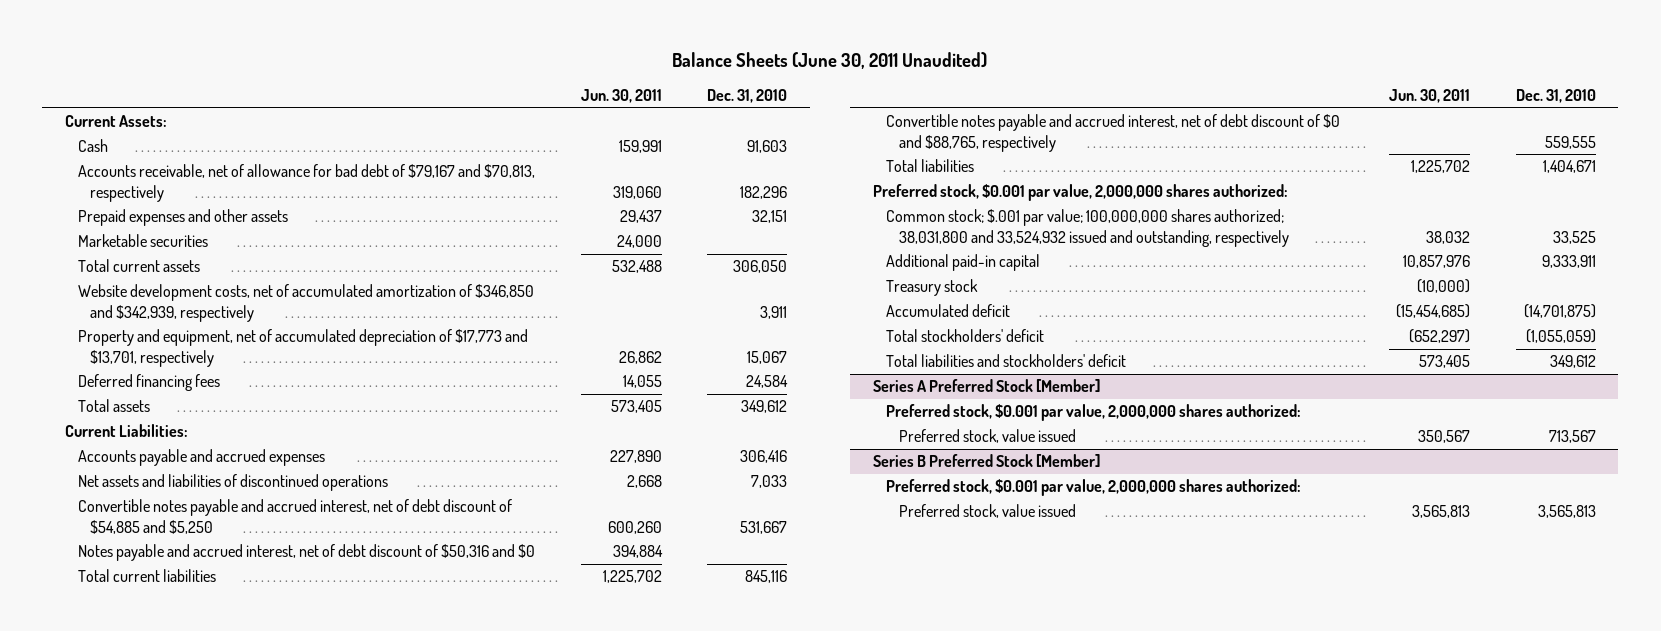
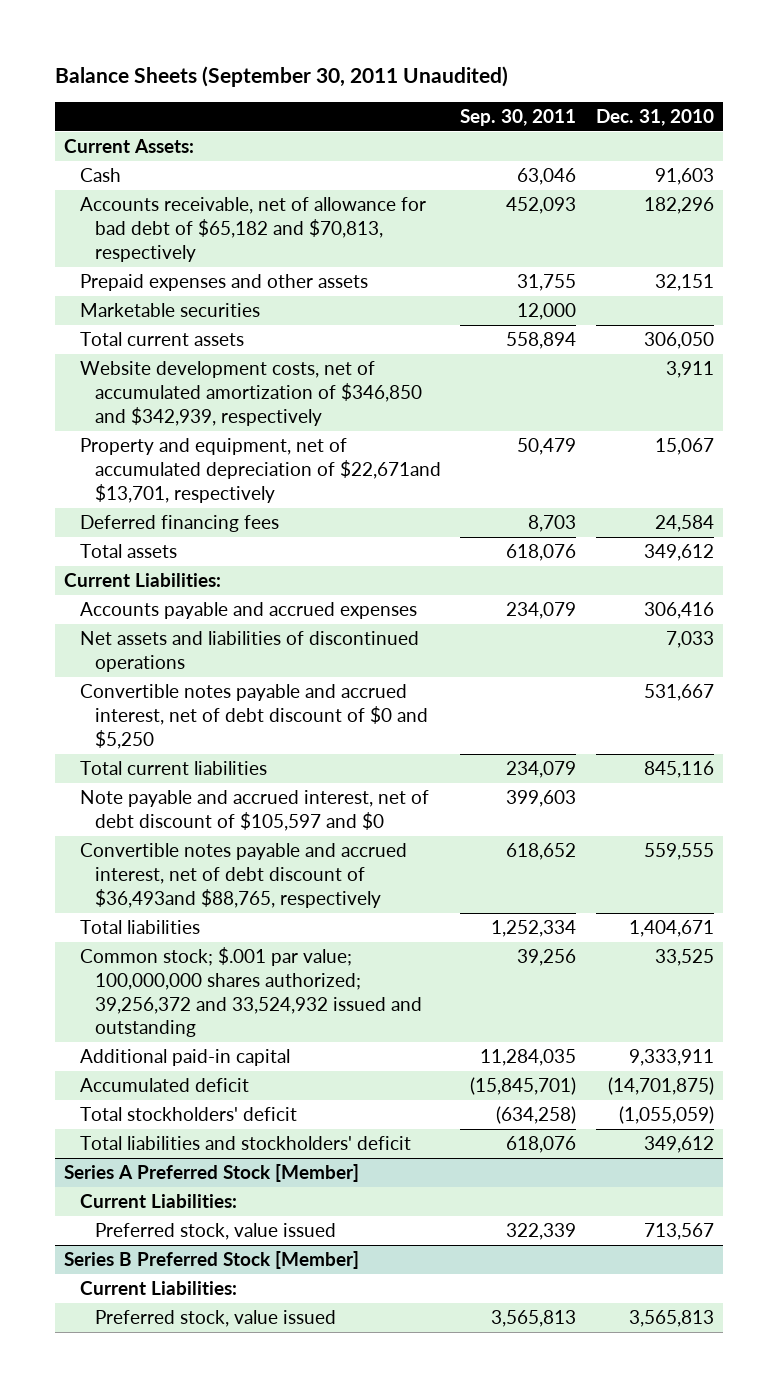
- Balance Sheets (June 30, 2011 Unaudited)
+ Balance Sheets (September 30, 2011 Unaudited)
- | Jun. 30, 2011 | Dec. 31, 2010
+ | Sep. 30, 2011 | Dec. 31, 2010
- Accounts receivable, net of allowance for bad debt of $79,167 and $70,813, respectively | 319,060 | 182,296
+ Accounts receivable, net of allowance for bad debt of $65,182 and $70,813, respectively | 452,093 | 182,296
- Property and equipment, net of accumulated depreciation of $17,773 and $13,701, respectively | 26,862 | 15,067
+ Property and equipment, net of accumulated depreciation of $22,671and $13,701, respectively | 50,479 | 15,067
- Convertible notes payable and accrued interest, net of debt discount of $54,885 and $5,250 | 600,260 | 531,667
- Notes payable and accrued interest, net of debt discount of $50,316 and $0 | 394,884 |
+ Convertible notes payable and accrued interest, net of debt discount of $0 and $5,250 | | 531,667
- Convertible notes payable and accrued interest, net of debt discount of $0 and $88,765, respectively | | 559,555
+ Note payable and accrued interest, net of debt discount of $105,597 and $0 | 399,603 |
+ Convertible notes payable and accrued interest, net of debt discount of $36,493and $88,765, respectively | 618,652 | 559,555
- Preferred stock, $0.001 par value, 2,000,000 shares authorized:
- Common stock; $.001 par value; 100,000,000 shares authorized; 38,031,800 and 33,524,932 issued and outstanding, respectively | 38,032 | 33,525
+ Common stock; $.001 par value; 100,000,000 shares authorized; 39,256,372 and 33,524,932 issued and outstanding | 39,256 | 33,525
- Treasury stock | (10,000) |
@ Series A Preferred Stock [Member]
- Preferred stock, $0.001 par value, 2,000,000 shares authorized:
+ Current Liabilities:
@ Series B Preferred Stock [Member]
- Preferred stock, $0.001 par value, 2,000,000 shares authorized:
+ Current Liabilities:

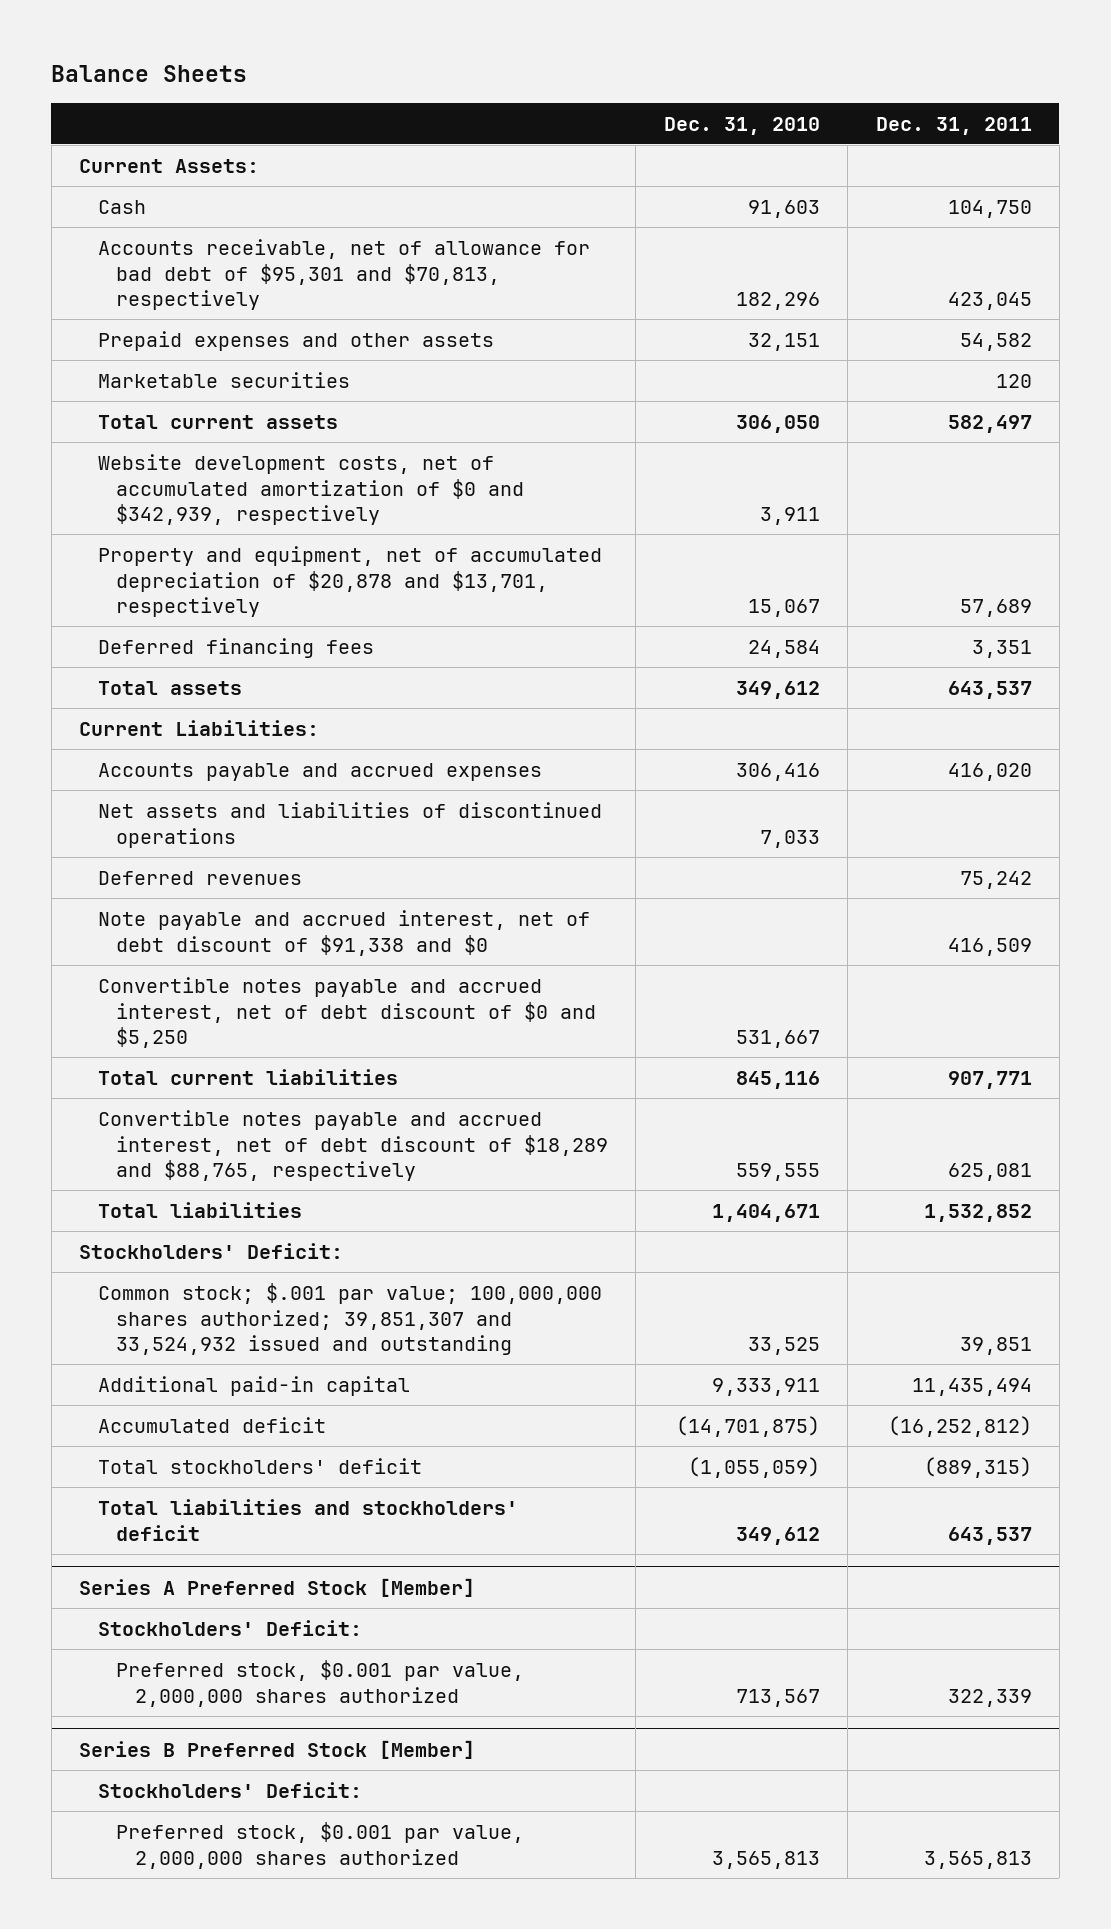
- Balance Sheets (September 30, 2011 Unaudited)
+ Balance Sheets
- | Sep. 30, 2011 | Dec. 31, 2010
+ | Dec. 31, 2010 | Dec. 31, 2011
- Accounts receivable, net of allowance for bad debt of $65,182 and $70,813, respectively | 452,093 | 182,296
+ Accounts receivable, net of allowance for bad debt of $95,301 and $70,813, respectively | 182,296 | 423,045
- Website development costs, net of accumulated amortization of $346,850 and $342,939, respectively | | 3,911
- Property and equipment, net of accumulated depreciation of $22,671and $13,701, respectively | 50,479 | 15,067
+ Website development costs, net of accumulated amortization of $0 and $342,939, respectively | 3,911 |
+ Property and equipment, net of accumulated depreciation of $20,878 and $13,701, respectively | 15,067 | 57,689
+ Deferred revenues | | 75,242
+ Note payable and accrued interest, net of debt discount of $91,338 and $0 | | 416,509
- Note payable and accrued interest, net of debt discount of $105,597 and $0 | 399,603 |
- Convertible notes payable and accrued interest, net of debt discount of $36,493and $88,765, respectively | 618,652 | 559,555
+ Convertible notes payable and accrued interest, net of debt discount of $18,289 and $88,765, respectively | 559,555 | 625,081
- Common stock; $.001 par value; 100,000,000 shares authorized; 39,256,372 and 33,524,932 issued and outstanding | 39,256 | 33,525
+ Stockholders' Deficit:
+ Common stock; $.001 par value; 100,000,000 shares authorized; 39,851,307 and 33,524,932 issued and outstanding | 33,525 | 39,851
@ Series A Preferred Stock [Member]
- Current Liabilities:
- Preferred stock, value issued | 322,339 | 713,567
+ Stockholders' Deficit:
+ Preferred stock, $0.001 par value, 2,000,000 shares authorized | 713,567 | 322,339
@ Series B Preferred Stock [Member]
- Current Liabilities:
- Preferred stock, value issued | 3,565,813 | 3,565,813
+ Stockholders' Deficit:
+ Preferred stock, $0.001 par value, 2,000,000 shares authorized | 3,565,813 | 3,565,813

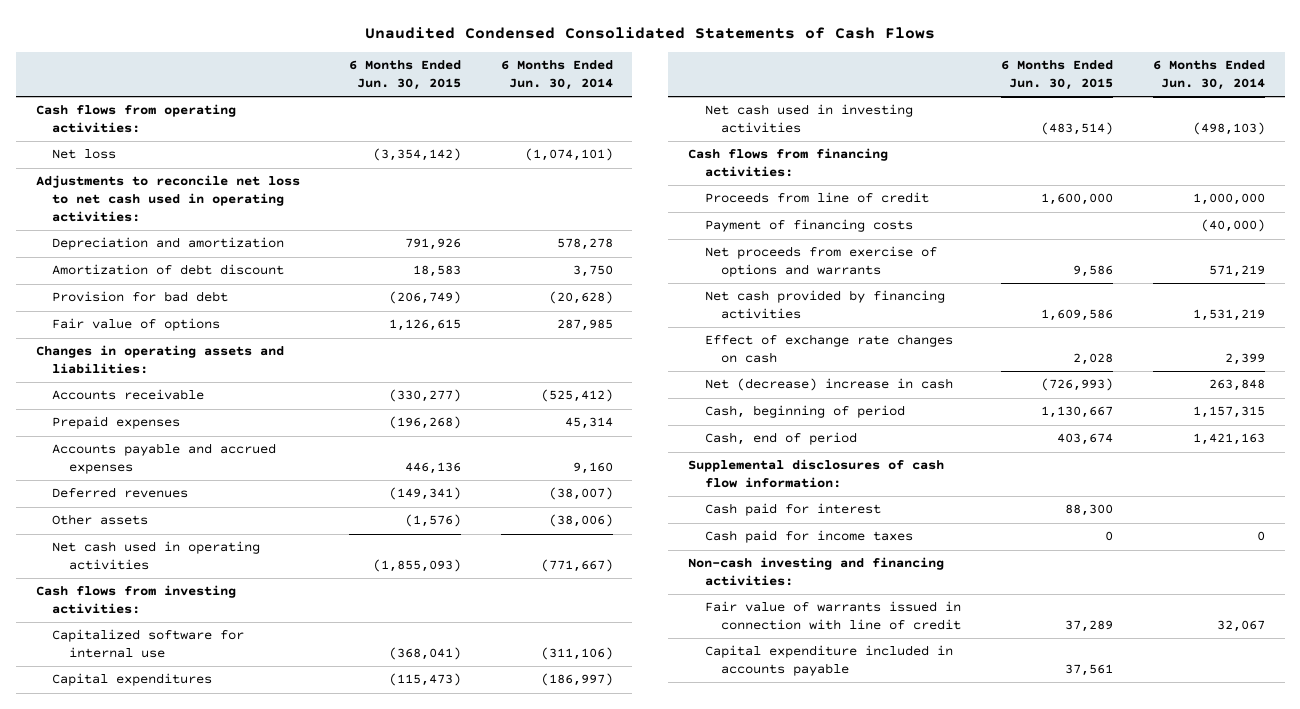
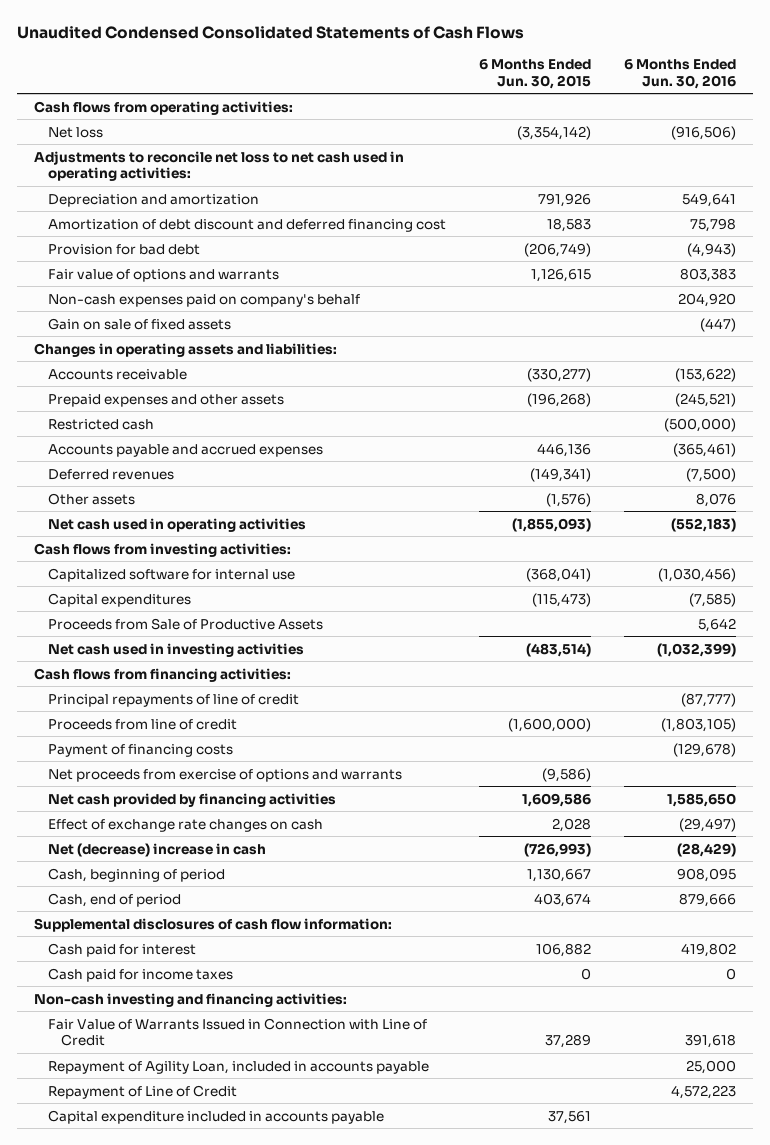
- | 6 Months Ended Jun. 30, 2015 | 6 Months Ended Jun. 30, 2014
+ | 6 Months Ended Jun. 30, 2015 | 6 Months Ended Jun. 30, 2016
- Amortization of debt discount | 18,583 | 3,750
+ Amortization of debt discount and deferred financing cost | 18,583 | 75,798
- Fair value of options | 1,126,615 | 287,985
+ Fair value of options and warrants | 1,126,615 | 803,383
+ Non-cash expenses paid on company's behalf | | 204,920
+ Gain on sale of fixed assets | | (447)
- Prepaid expenses | (196,268) | 45,314
+ Prepaid expenses and other assets | (196,268) | (245,521)
+ Restricted cash | | (500,000)
+ Proceeds from Sale of Productive Assets | | 5,642
- Proceeds from line of credit | 1,600,000 | 1,000,000
+ Principal repayments of line of credit | | (87,777)
+ Proceeds from line of credit | (1,600,000) | (1,803,105)
- Net proceeds from exercise of options and warrants | 9,586 | 571,219
+ Net proceeds from exercise of options and warrants | (9,586) |
- Cash paid for interest | 88,300 |
+ Cash paid for interest | 106,882 | 419,802
- Fair value of warrants issued in connection with line of credit | 37,289 | 32,067
+ Fair Value of Warrants Issued in Connection with Line of Credit | 37,289 | 391,618
+ Repayment of Agility Loan, included in accounts payable | | 25,000
+ Repayment of Line of Credit | | 4,572,223

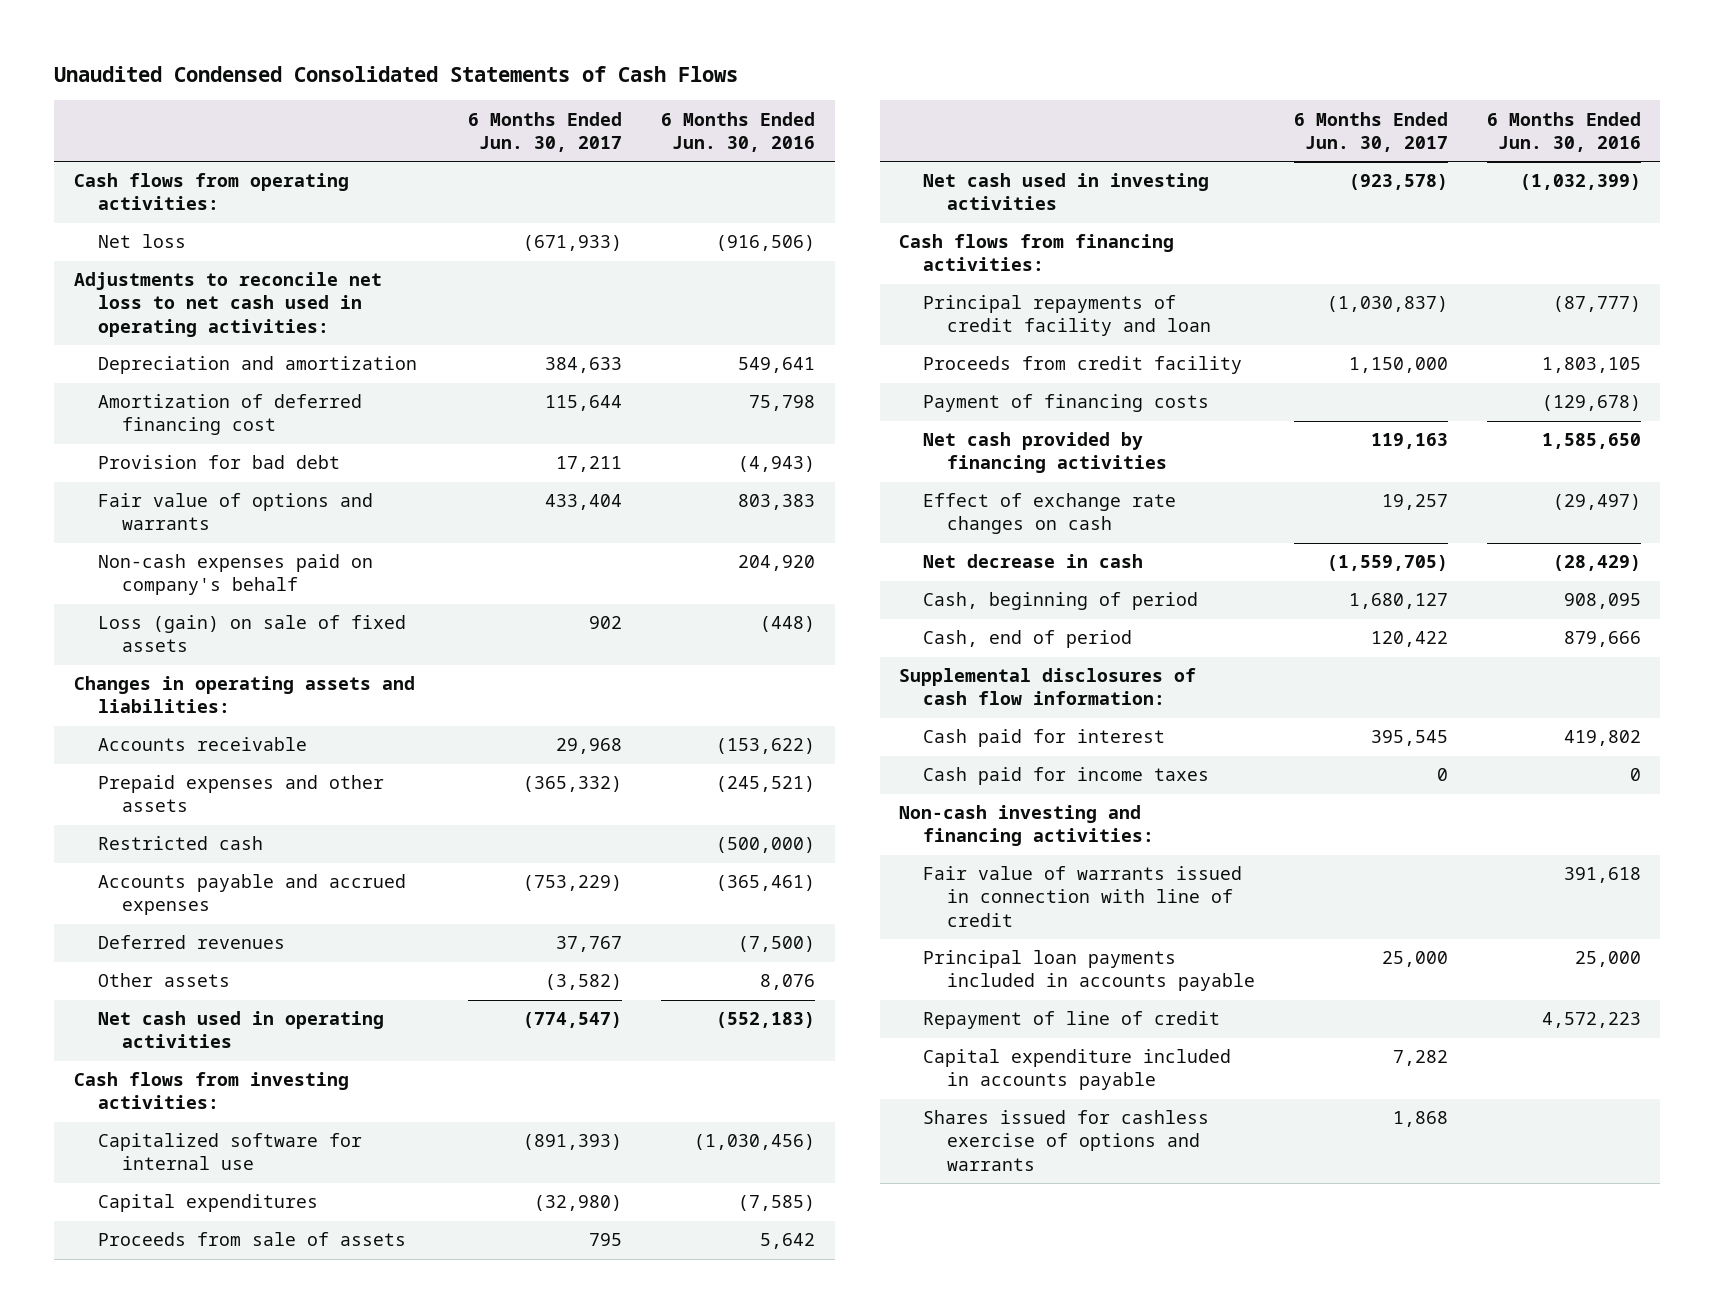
- | 6 Months Ended Jun. 30, 2015 | 6 Months Ended Jun. 30, 2016
+ | 6 Months Ended Jun. 30, 2017 | 6 Months Ended Jun. 30, 2016
- Amortization of debt discount and deferred financing cost | 18,583 | 75,798
+ Amortization of deferred financing cost | 115,644 | 75,798
- Gain on sale of fixed assets | | (447)
+ Loss (gain) on sale of fixed assets | 902 | (448)
- Proceeds from Sale of Productive Assets | | 5,642
+ Proceeds from sale of assets | 795 | 5,642
- Principal repayments of line of credit | | (87,777)
- Proceeds from line of credit | (1,600,000) | (1,803,105)
+ Principal repayments of credit facility and loan | (1,030,837) | (87,777)
+ Proceeds from credit facility | 1,150,000 | 1,803,105
- Net proceeds from exercise of options and warrants | (9,586) |
- Net (decrease) increase in cash | (726,993) | (28,429)
+ Net decrease in cash | (1,559,705) | (28,429)
- Fair Value of Warrants Issued in Connection with Line of Credit | 37,289 | 391,618
- Repayment of Agility Loan, included in accounts payable | | 25,000
- Repayment of Line of Credit | | 4,572,223
+ Fair value of warrants issued in connection with line of credit | | 391,618
+ Principal loan payments included in accounts payable | 25,000 | 25,000
+ Repayment of line of credit | | 4,572,223
+ Shares issued for cashless exercise of options and warrants | 1,868 |

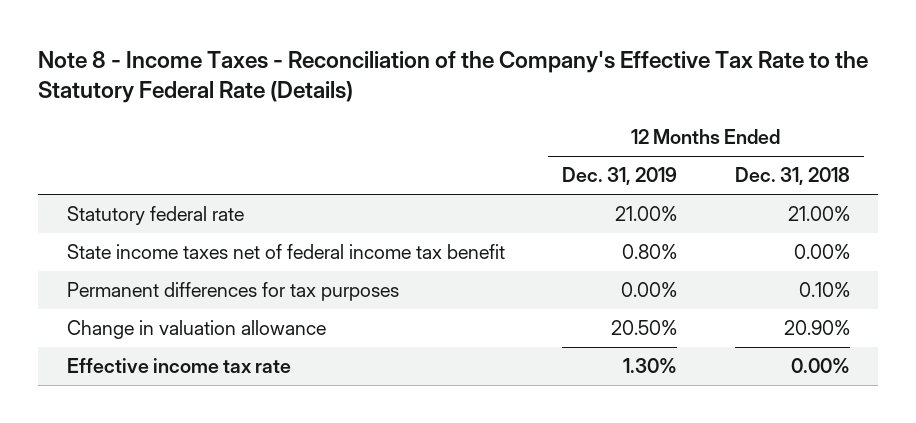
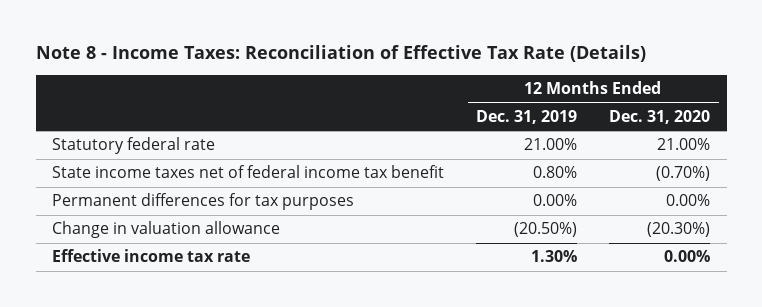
- Note 8 - Income Taxes - Reconciliation of the Company's Effective Tax Rate to the Statutory Federal Rate (Details)
+ Note 8 - Income Taxes: Reconciliation of Effective Tax Rate (Details)
- | 12 Months Ended Dec. 31, 2019 | 12 Months Ended Dec. 31, 2018
+ | 12 Months Ended Dec. 31, 2019 | 12 Months Ended Dec. 31, 2020
- Change in valuation allowance | 20.50% | 20.90%
+ Change in valuation allowance | (20.50%) | (20.30%)

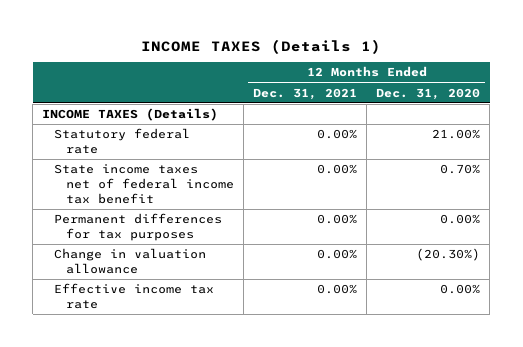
- Note 8 - Income Taxes: Reconciliation of Effective Tax Rate (Details)
+ INCOME TAXES (Details 1)
- | 12 Months Ended Dec. 31, 2019 | 12 Months Ended Dec. 31, 2020
+ | 12 Months Ended Dec. 31, 2021 | 12 Months Ended Dec. 31, 2020
+ INCOME TAXES (Details)
- State income taxes net of federal income tax benefit | 0.80% | (0.70%)
+ State income taxes net of federal income tax benefit | 0.00% | 0.70%

